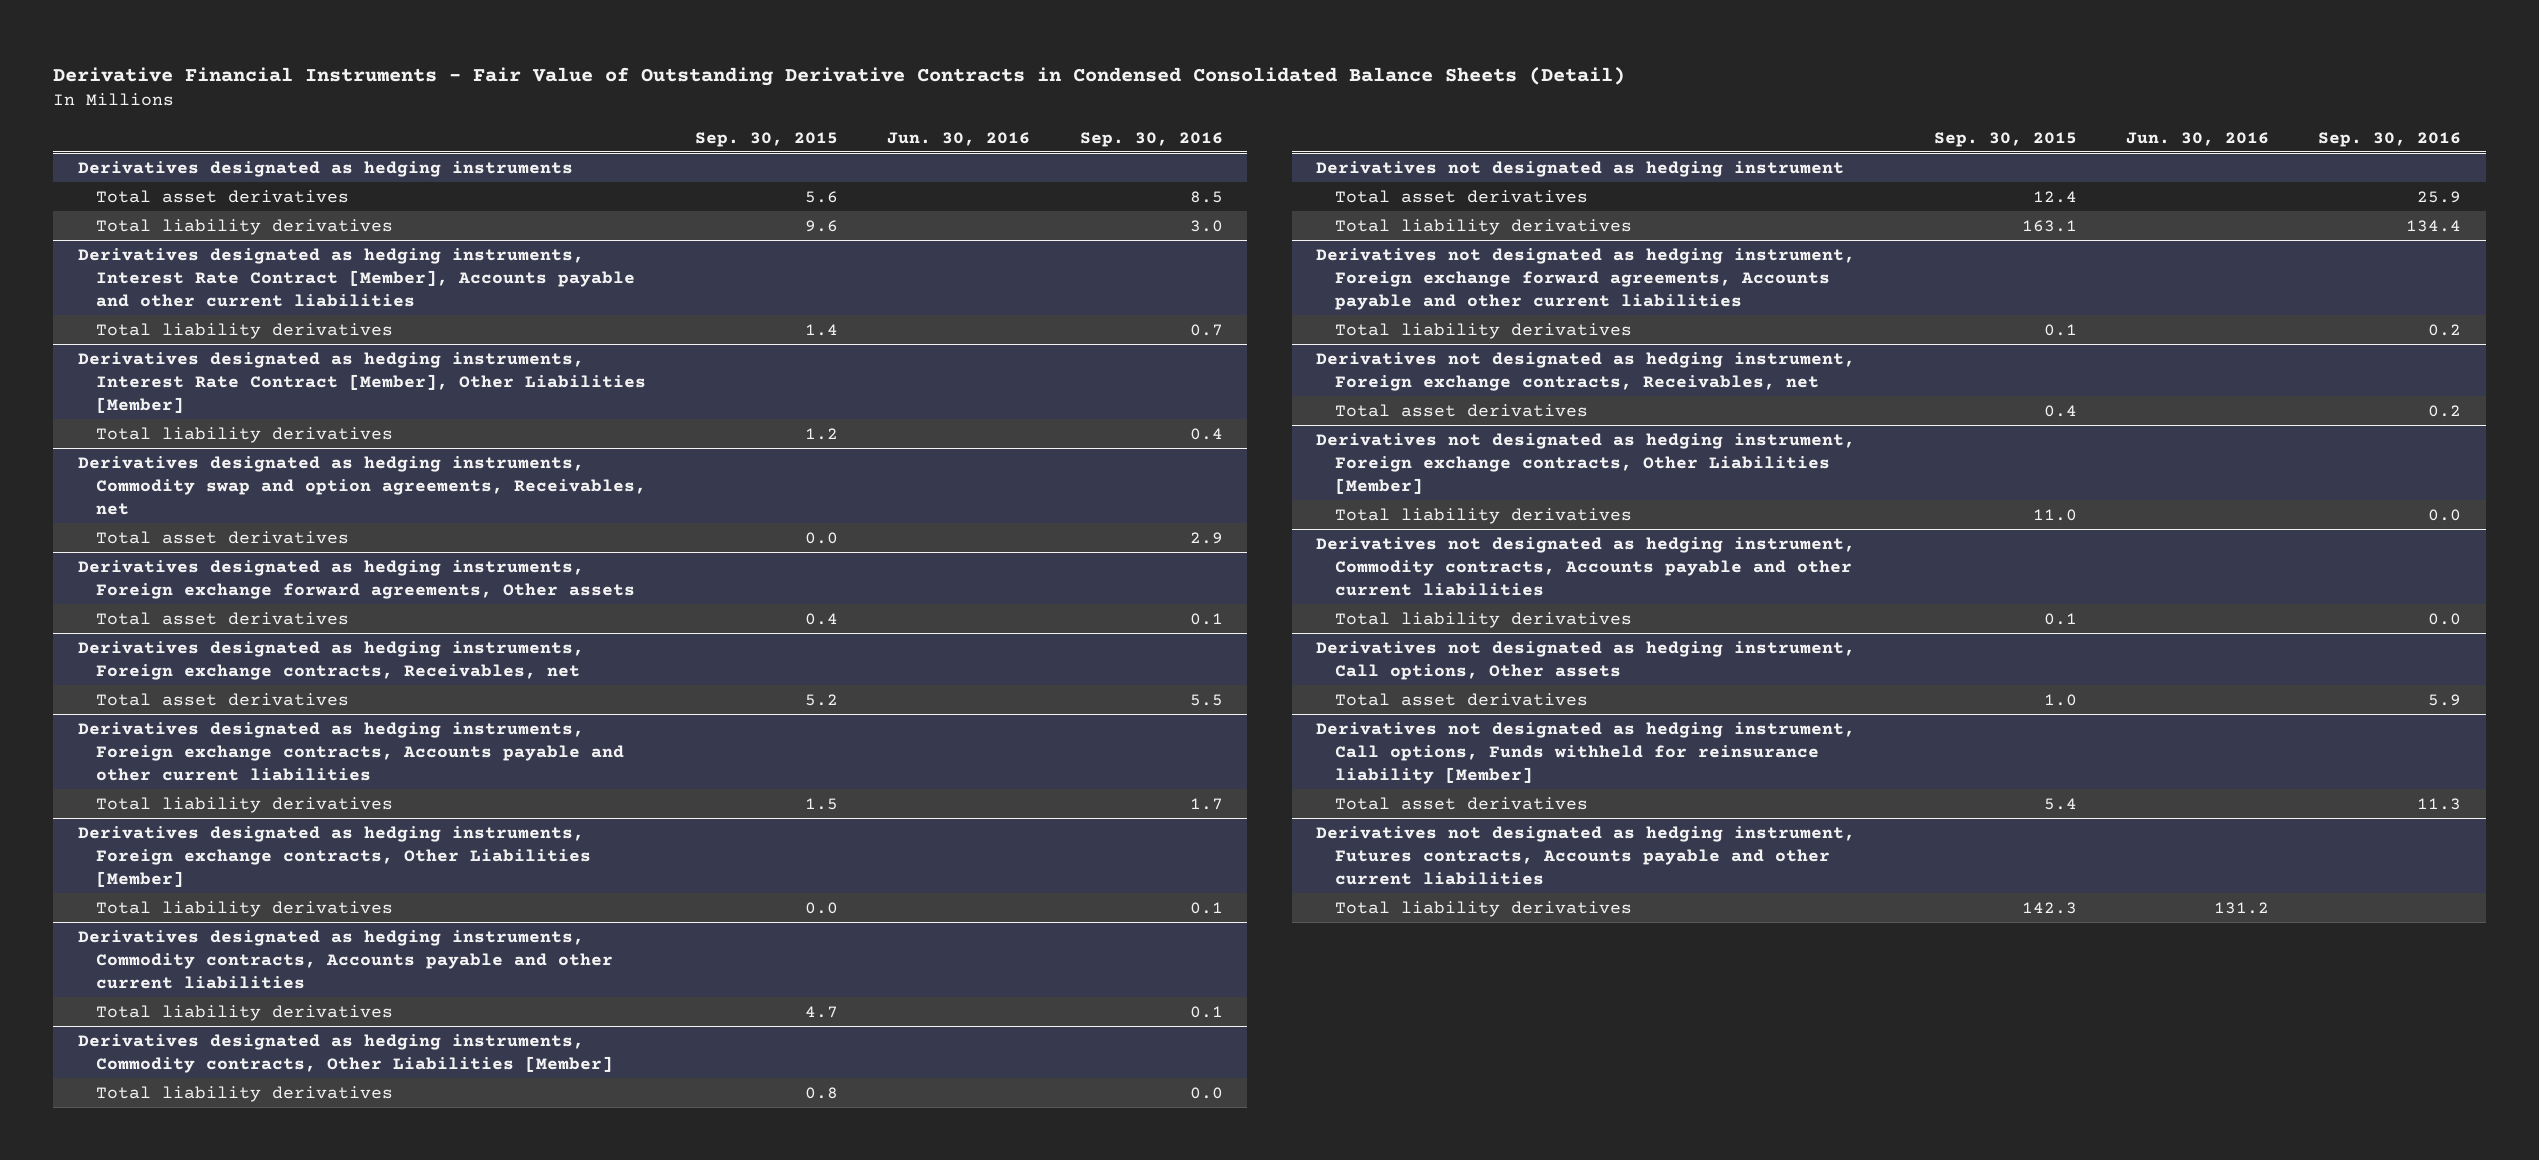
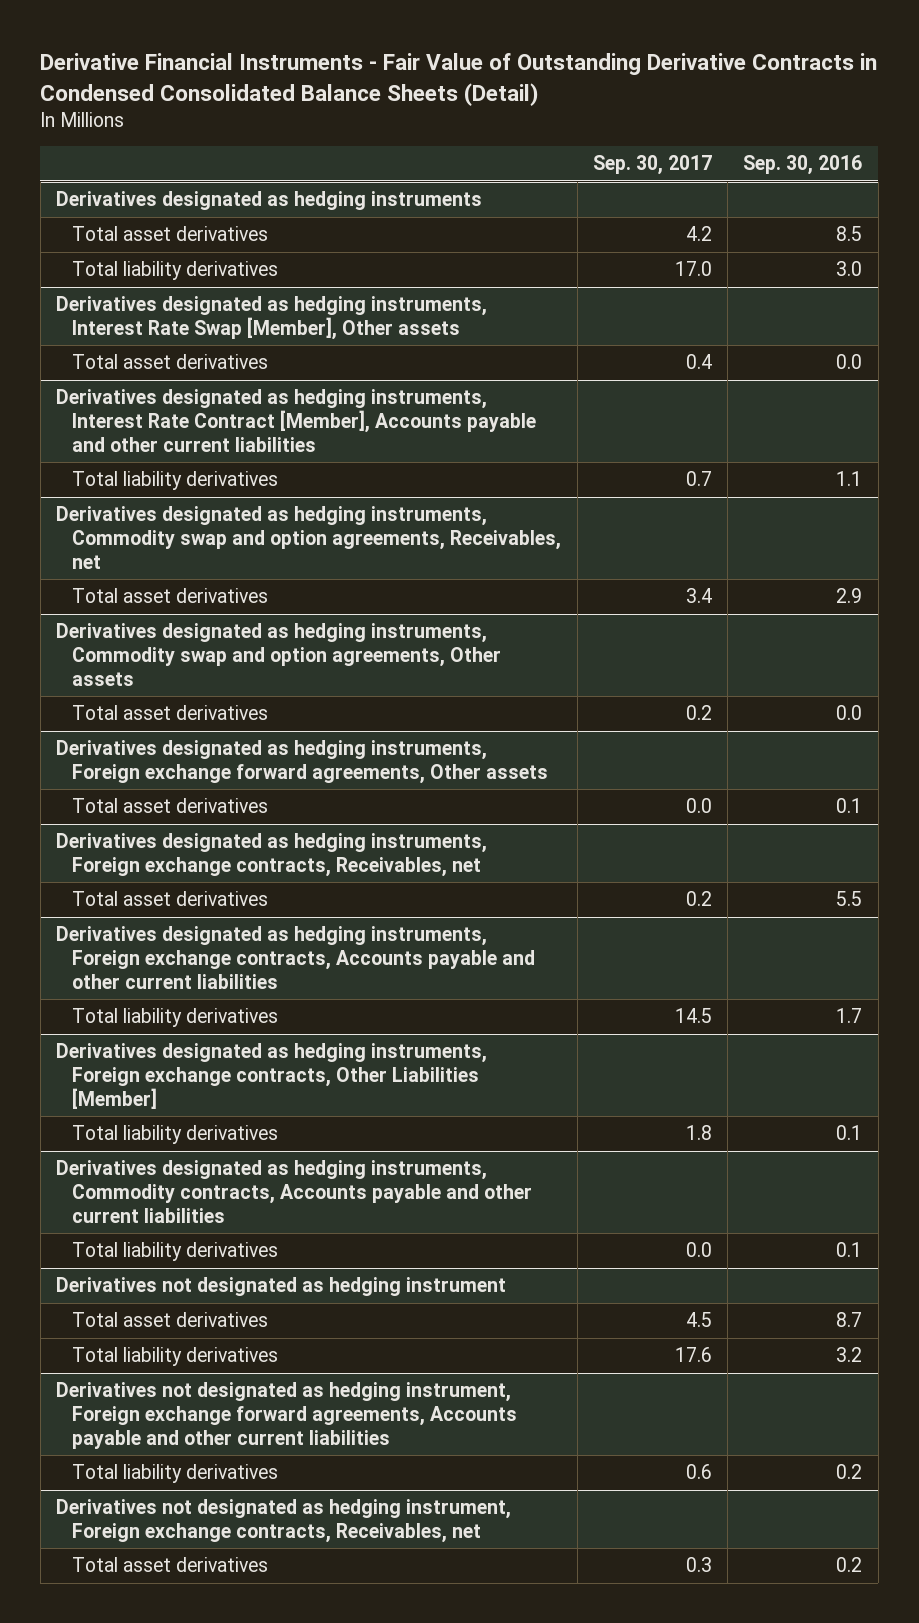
- | Sep. 30, 2015 | Jun. 30, 2016 | Sep. 30, 2016
+ | Sep. 30, 2017 | Sep. 30, 2016
+ Derivatives designated as hedging instruments, Interest Rate Swap [Member], Other assets
+ Total asset derivatives | 0.4 | 0.0
@ Derivatives designated as hedging instruments, Interest Rate Contract [Member], Accounts payable and other current liabilities
- Total liability derivatives | 1.4 | | 0.7
- Derivatives designated as hedging instruments, Interest Rate Contract [Member], Other Liabilities [Member]
- Total liability derivatives | 1.2 | | 0.4
@ Derivatives designated as hedging instruments, Interest Rate Contract [Member], Accounts payable and other current liabilities
+ Total liability derivatives | 0.7 | 1.1
+ Derivatives designated as hedging instruments, Commodity swap and option agreements, Other assets
+ Total asset derivatives | 0.2 | 0.0
- Derivatives designated as hedging instruments, Commodity contracts, Other Liabilities [Member]
- Total liability derivatives | 0.8 | | 0.0
@ Derivatives not designated as hedging instrument
- Total asset derivatives | 12.4 | | 25.9
- Total liability derivatives | 163.1 | | 134.4
+ Total asset derivatives | 4.5 | 8.7
+ Total liability derivatives | 17.6 | 3.2
- Derivatives not designated as hedging instrument, Foreign exchange contracts, Other Liabilities [Member]
- Total liability derivatives | 11.0 | | 0.0
- Derivatives not designated as hedging instrument, Commodity contracts, Accounts payable and other current liabilities
- Total liability derivatives | 0.1 | | 0.0
- Derivatives not designated as hedging instrument, Call options, Other assets
- Total asset derivatives | 1.0 | | 5.9
- Derivatives not designated as hedging instrument, Call options, Funds withheld for reinsurance liability [Member]
- Total asset derivatives | 5.4 | | 11.3
- Derivatives not designated as hedging instrument, Futures contracts, Accounts payable and other current liabilities
- Total liability derivatives | 142.3 | 131.2 |

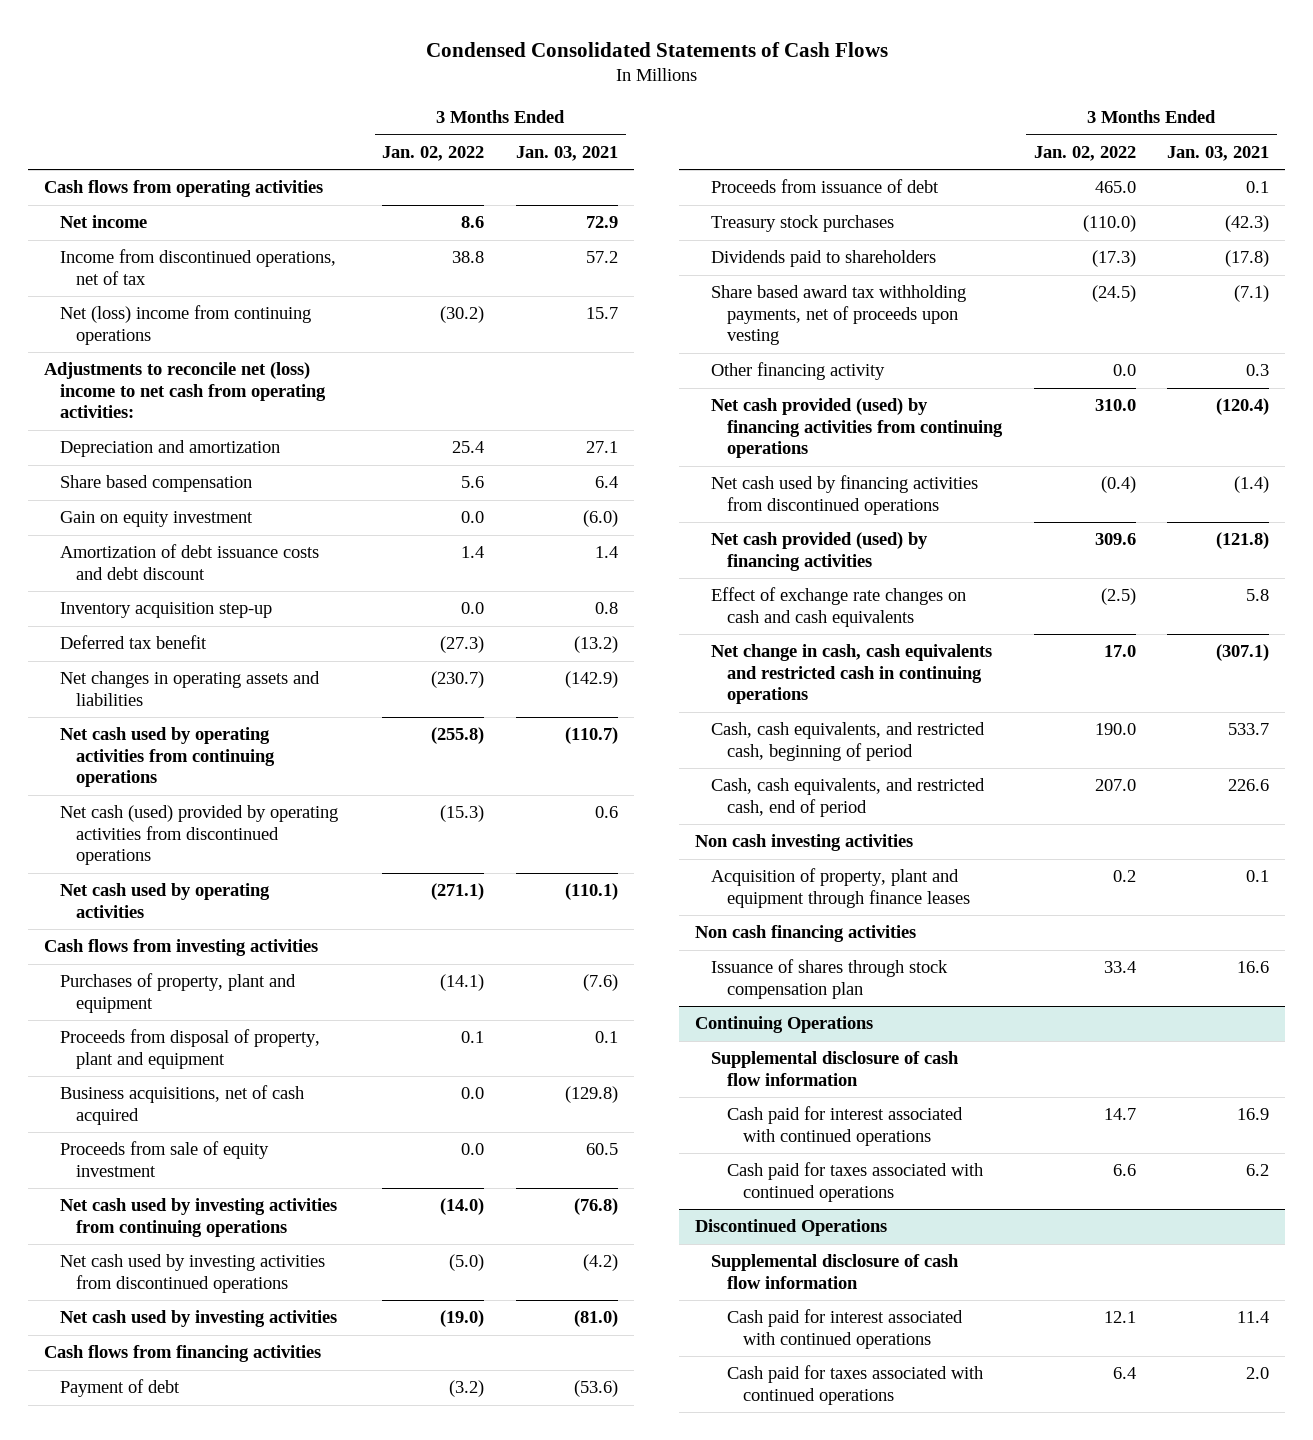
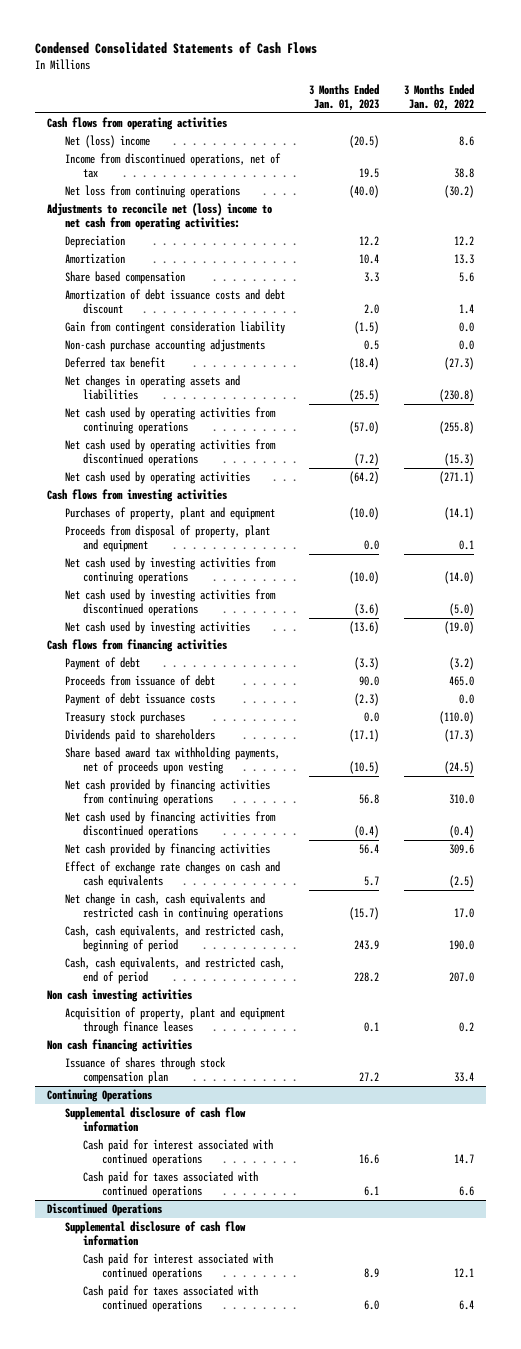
- | 3 Months Ended Jan. 02, 2022 | 3 Months Ended Jan. 03, 2021
+ | 3 Months Ended Jan. 01, 2023 | 3 Months Ended Jan. 02, 2022
- Net income | 8.6 | 72.9
+ Net (loss) income | (20.5) | 8.6
- Net (loss) income from continuing operations | (30.2) | 15.7
+ Net loss from continuing operations | (40.0) | (30.2)
- Depreciation and amortization | 25.4 | 27.1
+ Depreciation | 12.2 | 12.2
+ Amortization | 10.4 | 13.3
- Gain on equity investment | 0.0 | (6.0)
- Inventory acquisition step-up | 0.0 | 0.8
+ Gain from contingent consideration liability | (1.5) | 0.0
+ Non-cash purchase accounting adjustments | 0.5 | 0.0
- Net changes in operating assets and liabilities | (230.7) | (142.9)
+ Net changes in operating assets and liabilities | (25.5) | (230.8)
- Net cash (used) provided by operating activities from discontinued operations | (15.3) | 0.6
+ Net cash used by operating activities from discontinued operations | (7.2) | (15.3)
- Business acquisitions, net of cash acquired | 0.0 | (129.8)
- Proceeds from sale of equity investment | 0.0 | 60.5
+ Payment of debt issuance costs | (2.3) | 0.0
- Other financing activity | 0.0 | 0.3
- Net cash provided (used) by financing activities from continuing operations | 310.0 | (120.4)
+ Net cash provided by financing activities from continuing operations | 56.8 | 310.0
- Net cash provided (used) by financing activities | 309.6 | (121.8)
+ Net cash provided by financing activities | 56.4 | 309.6

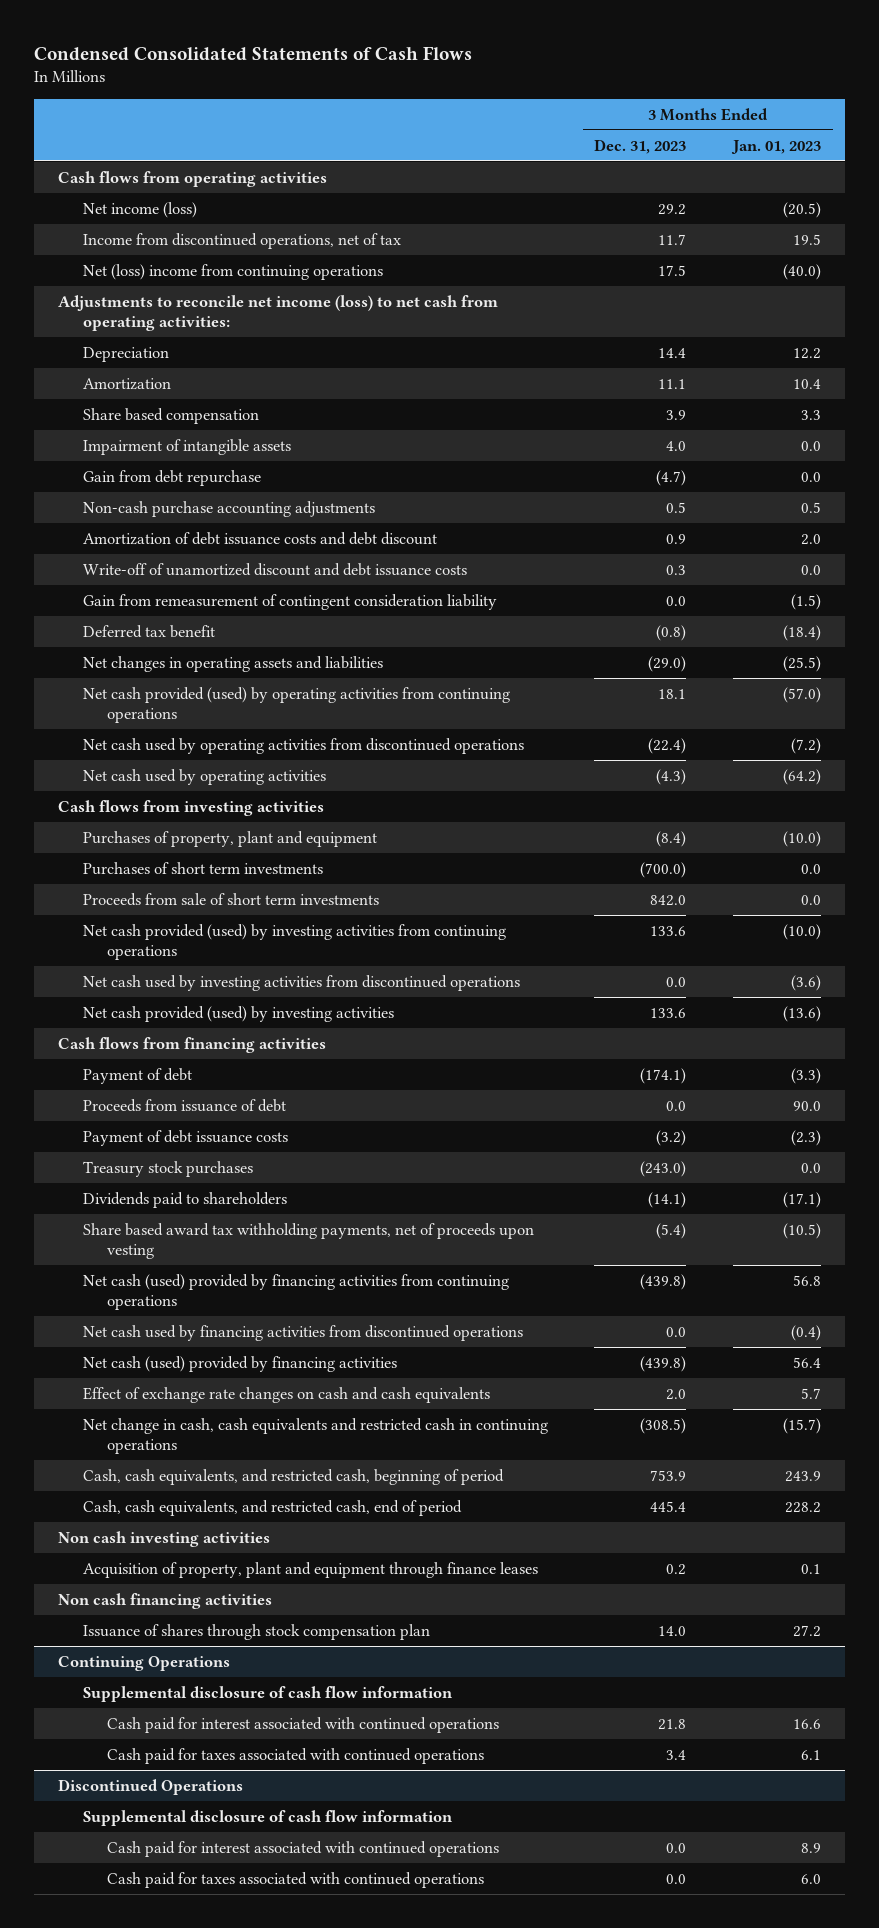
- | 3 Months Ended Jan. 01, 2023 | 3 Months Ended Jan. 02, 2022
+ | 3 Months Ended Dec. 31, 2023 | 3 Months Ended Jan. 01, 2023
- Net (loss) income | (20.5) | 8.6
+ Net income (loss) | 29.2 | (20.5)
- Net loss from continuing operations | (40.0) | (30.2)
- Adjustments to reconcile net (loss) income to net cash from operating activities:
+ Net (loss) income from continuing operations | 17.5 | (40.0)
+ Adjustments to reconcile net income (loss) to net cash from operating activities:
- Gain from contingent consideration liability | (1.5) | 0.0
+ Impairment of intangible assets | 4.0 | 0.0
+ Gain from debt repurchase | (4.7) | 0.0
moved down: Amortization of debt issuance costs and debt discount | 0.9 | 2.0
+ Write-off of unamortized discount and debt issuance costs | 0.3 | 0.0
+ Gain from remeasurement of contingent consideration liability | 0.0 | (1.5)
- Net cash used by operating activities from continuing operations | (57.0) | (255.8)
+ Net cash provided (used) by operating activities from continuing operations | 18.1 | (57.0)
- Proceeds from disposal of property, plant and equipment | 0.0 | 0.1
- Net cash used by investing activities from continuing operations | (10.0) | (14.0)
+ Purchases of short term investments | (700.0) | 0.0
+ Proceeds from sale of short term investments | 842.0 | 0.0
+ Net cash provided (used) by investing activities from continuing operations | 133.6 | (10.0)
- Net cash used by investing activities | (13.6) | (19.0)
+ Net cash provided (used) by investing activities | 133.6 | (13.6)
- Net cash provided by financing activities from continuing operations | 56.8 | 310.0
+ Net cash (used) provided by financing activities from continuing operations | (439.8) | 56.8
- Net cash provided by financing activities | 56.4 | 309.6
+ Net cash (used) provided by financing activities | (439.8) | 56.4

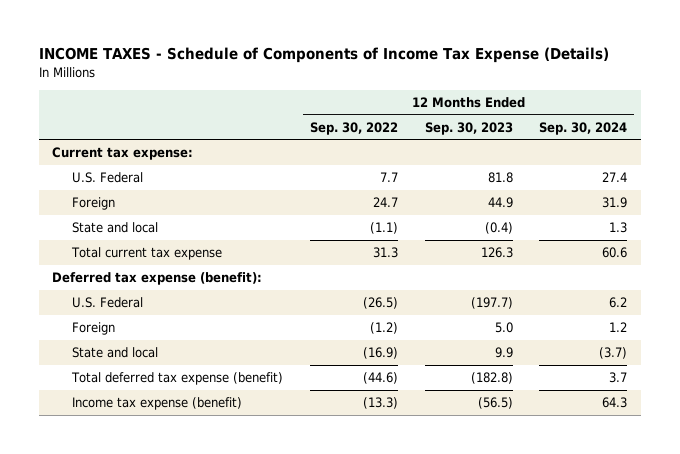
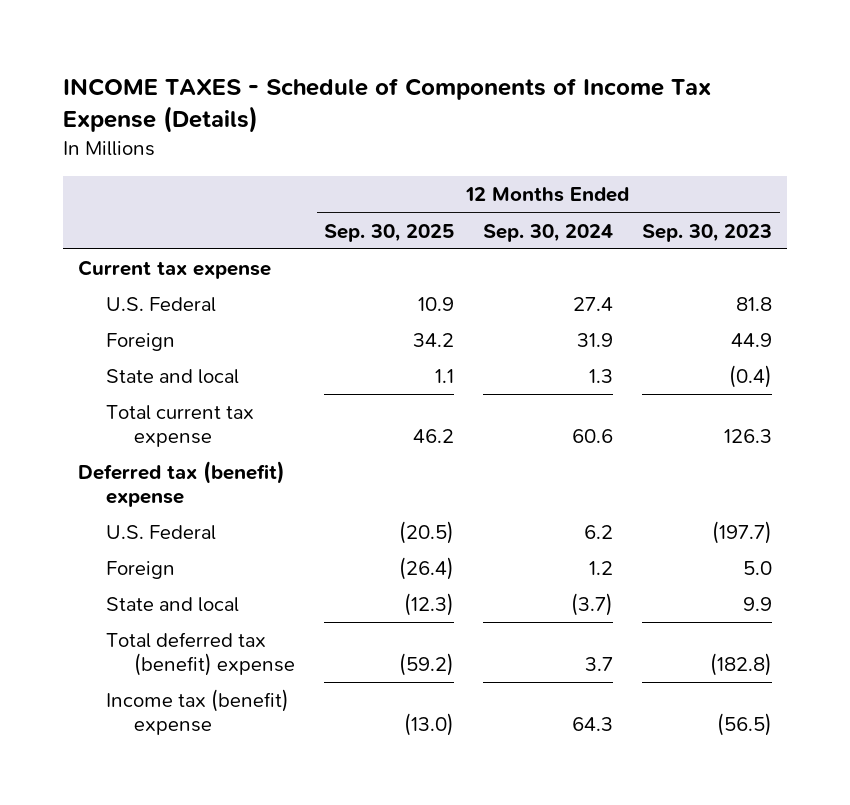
- | 12 Months Ended Sep. 30, 2022 | 12 Months Ended Sep. 30, 2023 | 12 Months Ended Sep. 30, 2024
+ | 12 Months Ended Sep. 30, 2025 | 12 Months Ended Sep. 30, 2024 | 12 Months Ended Sep. 30, 2023
- Current tax expense:
+ Current tax expense
- Deferred tax expense (benefit):
+ Deferred tax (benefit) expense
- Total deferred tax expense (benefit) | (44.6) | (182.8) | 3.7
- Income tax expense (benefit) | (13.3) | (56.5) | 64.3
+ Total deferred tax (benefit) expense | (59.2) | 3.7 | (182.8)
+ Income tax (benefit) expense | (13.0) | 64.3 | (56.5)

